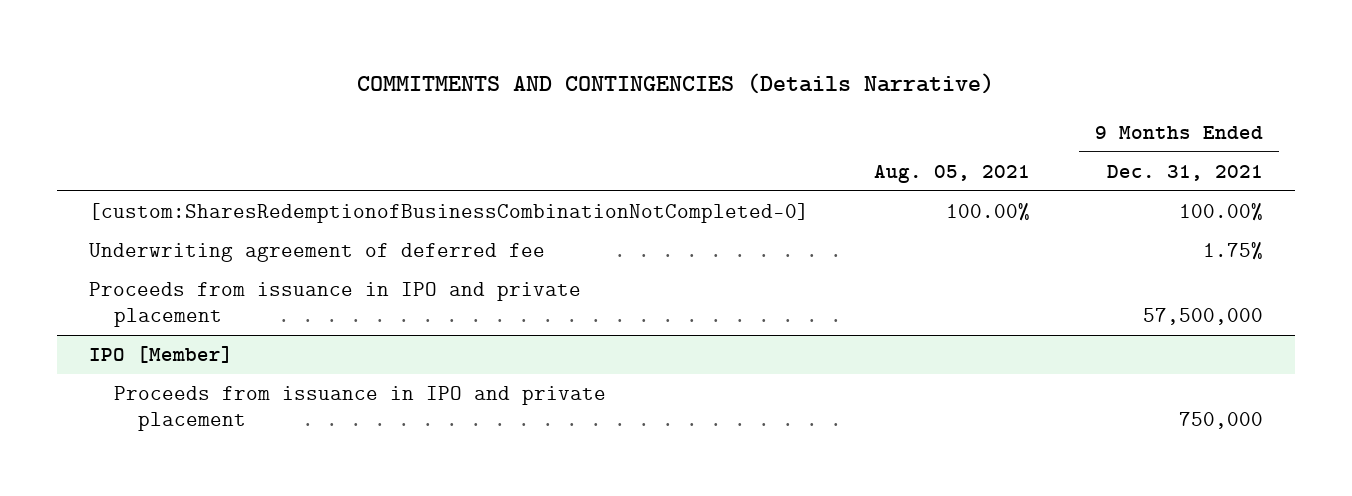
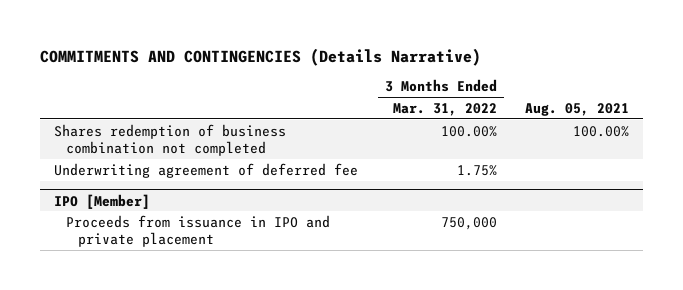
- | Aug. 05, 2021 | 9 Months Ended Dec. 31, 2021
+ | 3 Months Ended Mar. 31, 2022 | Aug. 05, 2021
- [custom:SharesRedemptionofBusinessCombinationNotCompleted-0] | 100.00% | 100.00%
+ Shares redemption of business combination not completed | 100.00% | 100.00%
- Proceeds from issuance in IPO and private placement | | 57,500,000

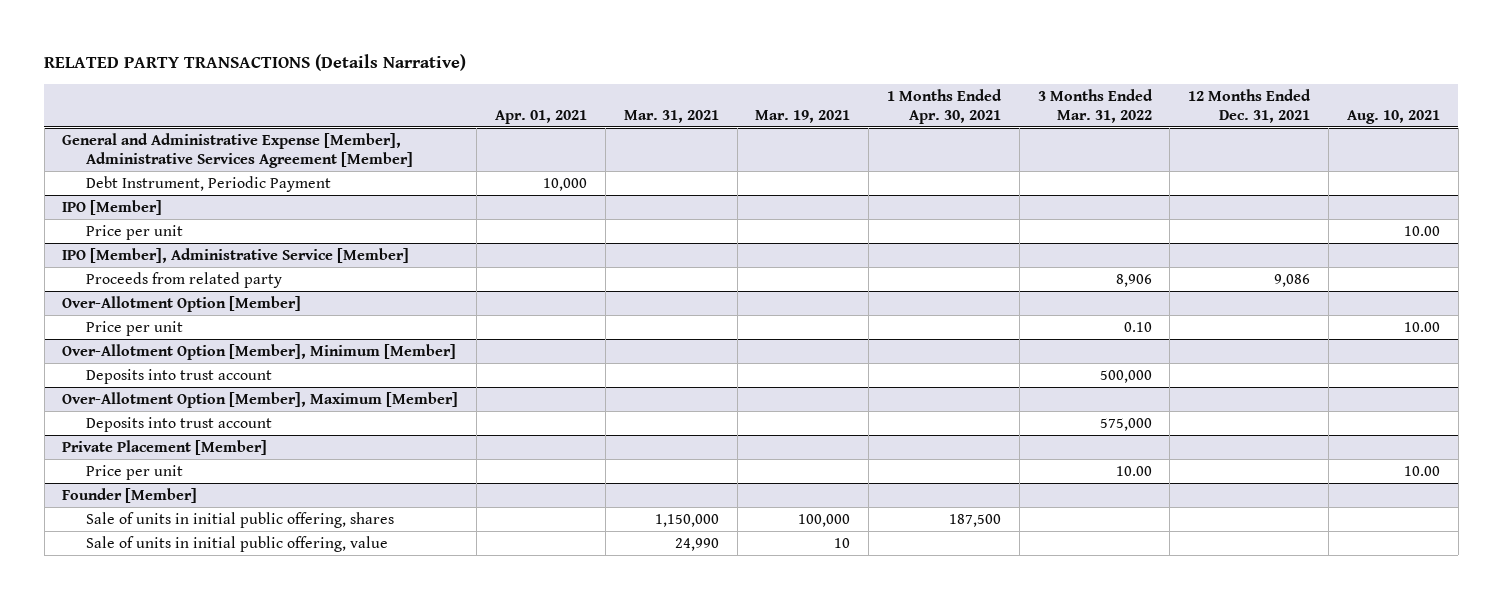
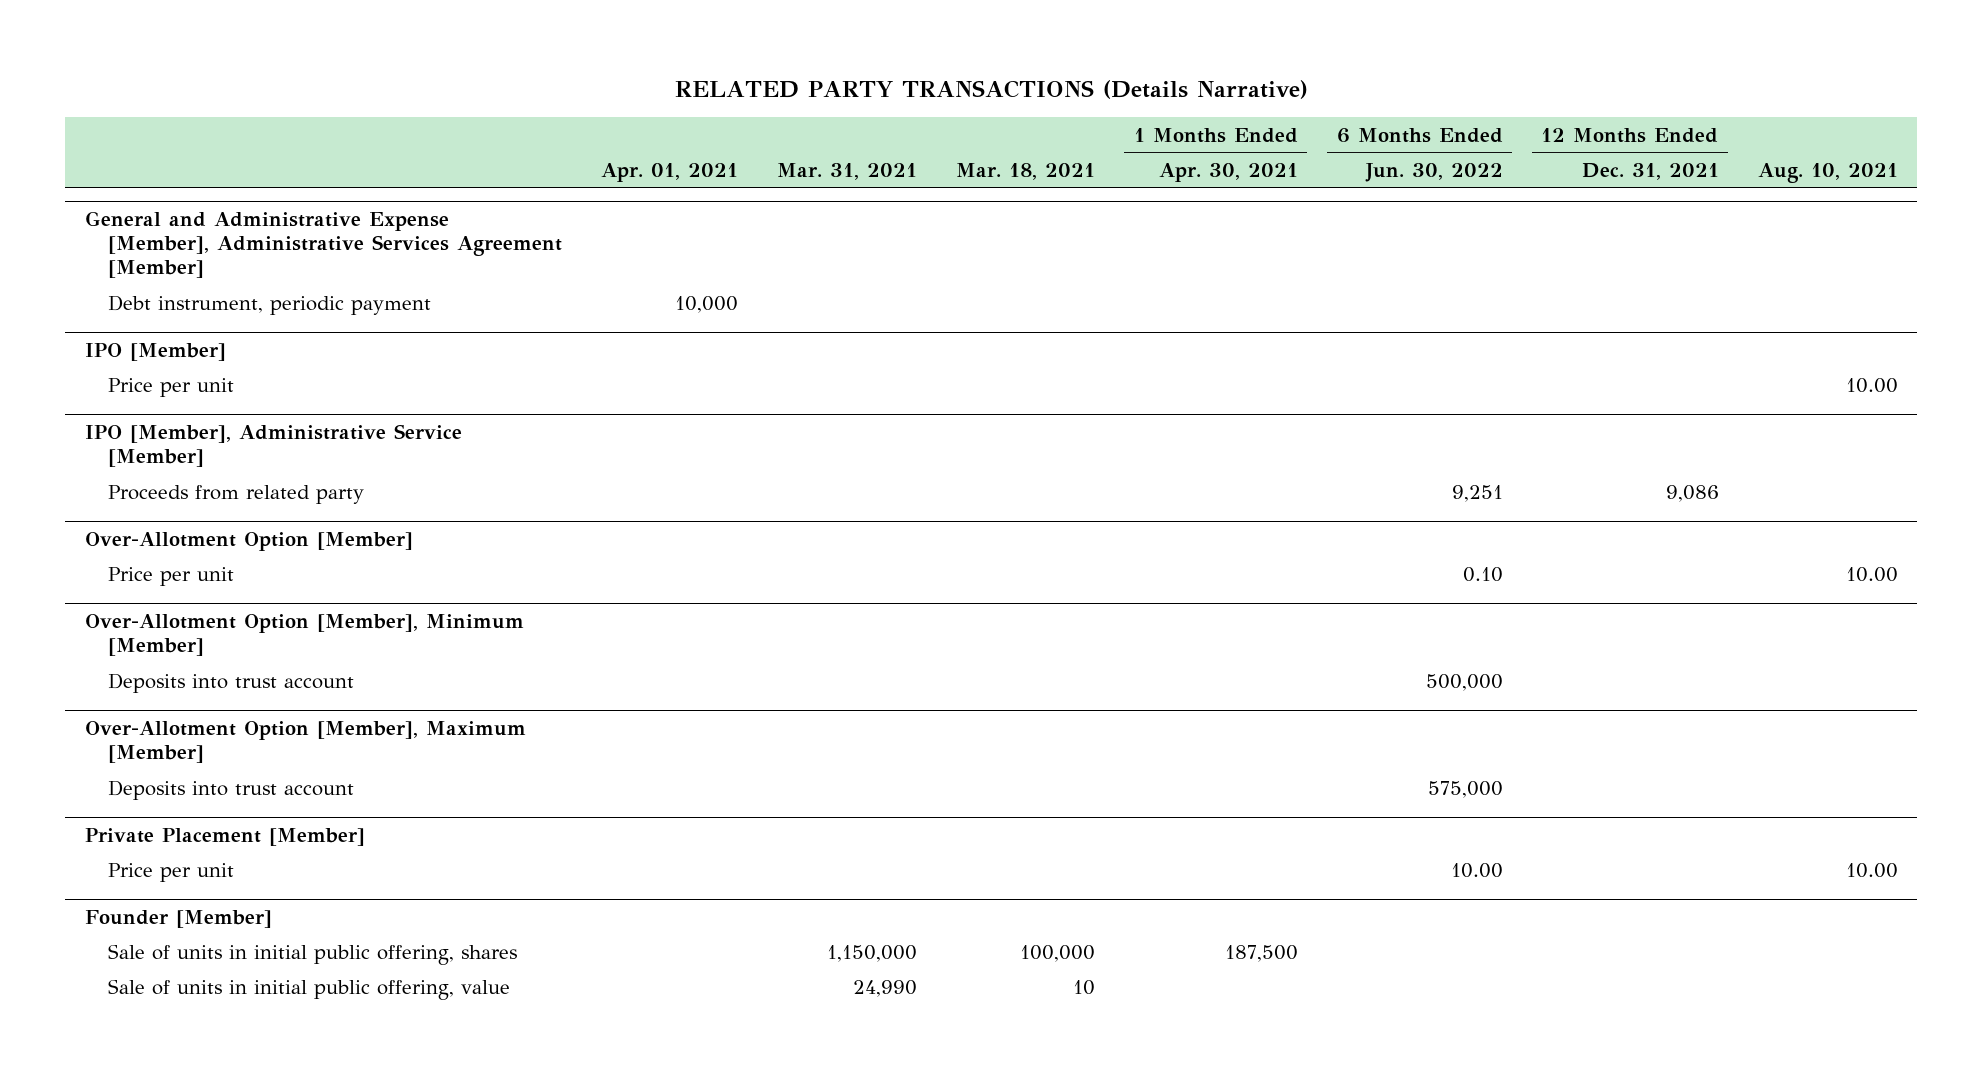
- | Apr. 01, 2021 | Mar. 31, 2021 | Mar. 19, 2021 | 1 Months Ended Apr. 30, 2021 | 3 Months Ended Mar. 31, 2022 | 12 Months Ended Dec. 31, 2021 | Aug. 10, 2021
+ | Apr. 01, 2021 | Mar. 31, 2021 | Mar. 18, 2021 | 1 Months Ended Apr. 30, 2021 | 6 Months Ended Jun. 30, 2022 | 12 Months Ended Dec. 31, 2021 | Aug. 10, 2021
@ General and Administrative Expense [Member], Administrative Services Agreement [Member]
- Debt Instrument, Periodic Payment | 10,000 | | | | | |
+ Debt instrument, periodic payment | 10,000 | | | | | |

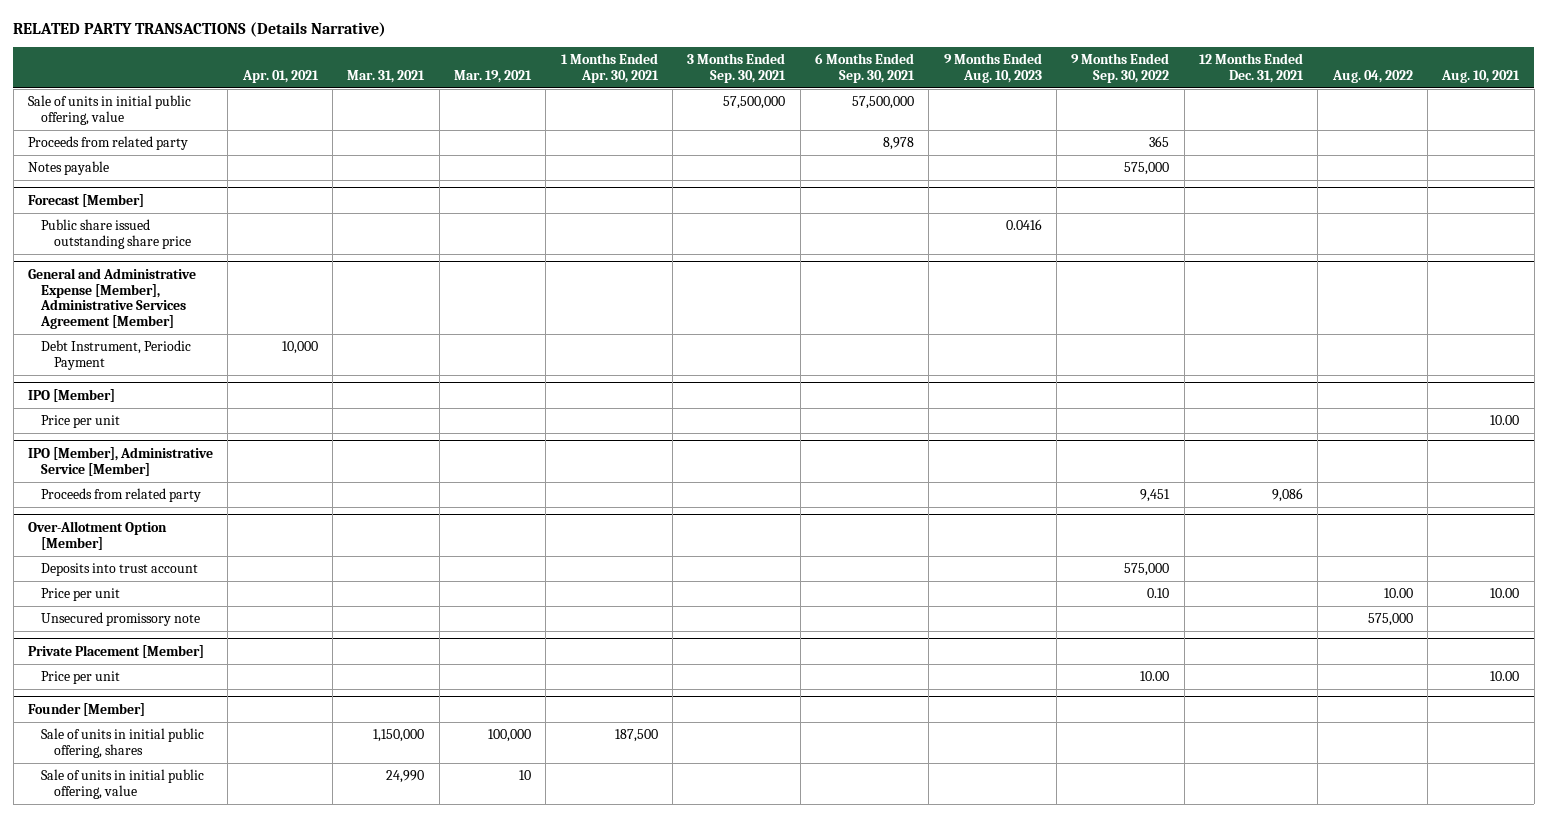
- | Apr. 01, 2021 | Mar. 31, 2021 | Mar. 18, 2021 | 1 Months Ended Apr. 30, 2021 | 6 Months Ended Jun. 30, 2022 | 12 Months Ended Dec. 31, 2021 | Aug. 10, 2021
+ | Apr. 01, 2021 | Mar. 31, 2021 | Mar. 19, 2021 | 1 Months Ended Apr. 30, 2021 | 3 Months Ended Sep. 30, 2021 | 6 Months Ended Sep. 30, 2021 | 9 Months Ended Aug. 10, 2023 | 9 Months Ended Sep. 30, 2022 | 12 Months Ended Dec. 31, 2021 | Aug. 04, 2022 | Aug. 10, 2021
+ Sale of units in initial public offering, value | | | | | 57,500,000 | 57,500,000 | | | | |
+ Proceeds from related party | | | | | | 8,978 | | 365 | | |
+ Notes payable | | | | | | | | 575,000 | | |
+ Forecast [Member]
+ Public share issued outstanding share price | | | | | | | 0.0416 | | | |
@ General and Administrative Expense [Member], Administrative Services Agreement [Member]
- Debt instrument, periodic payment | 10,000 | | | | | |
+ Debt Instrument, Periodic Payment | 10,000 | | | | | | | | | |
@ Over-Allotment Option [Member]
+ Deposits into trust account | | | | | | | | 575,000 | | |
- Over-Allotment Option [Member], Minimum [Member]
- Deposits into trust account | | | | | 500,000 | |
- Over-Allotment Option [Member], Maximum [Member]
- Deposits into trust account | | | | | 575,000 | |
@ Over-Allotment Option [Member]
+ Unsecured promissory note | | | | | | | | | | 575,000 |

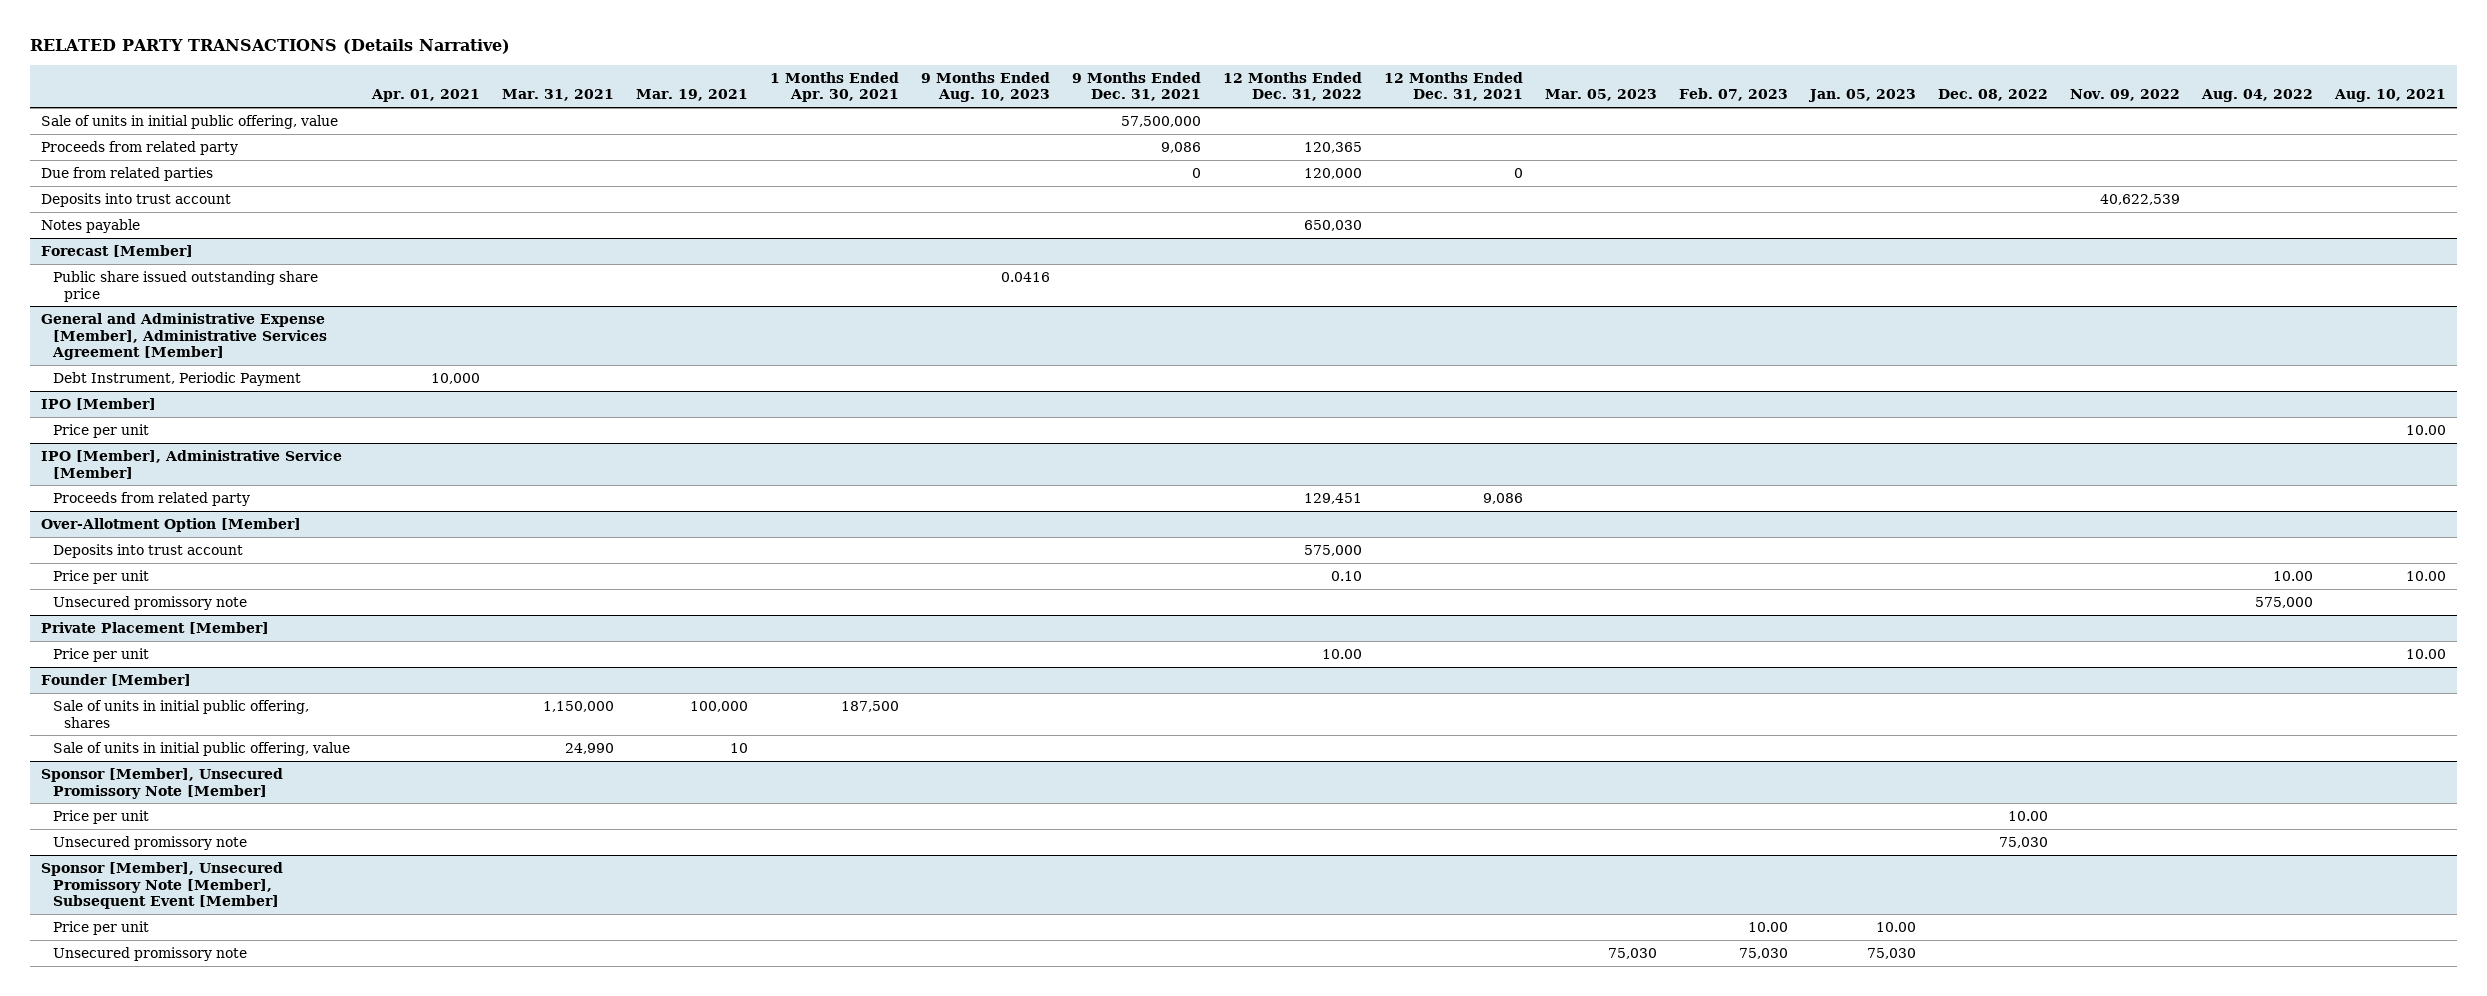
- | Apr. 01, 2021 | Mar. 31, 2021 | Mar. 19, 2021 | 1 Months Ended Apr. 30, 2021 | 3 Months Ended Sep. 30, 2021 | 6 Months Ended Sep. 30, 2021 | 9 Months Ended Aug. 10, 2023 | 9 Months Ended Sep. 30, 2022 | 12 Months Ended Dec. 31, 2021 | Aug. 04, 2022 | Aug. 10, 2021
+ | Apr. 01, 2021 | Mar. 31, 2021 | Mar. 19, 2021 | 1 Months Ended Apr. 30, 2021 | 9 Months Ended Aug. 10, 2023 | 9 Months Ended Dec. 31, 2021 | 12 Months Ended Dec. 31, 2022 | 12 Months Ended Dec. 31, 2021 | Mar. 05, 2023 | Feb. 07, 2023 | Jan. 05, 2023 | Dec. 08, 2022 | Nov. 09, 2022 | Aug. 04, 2022 | Aug. 10, 2021
+ Due from related parties | | | | | | 0 | 120,000 | 0 | | | | | | |
+ Deposits into trust account | | | | | | | | | | | | | 40,622,539 | |
+ Sponsor [Member], Unsecured Promissory Note [Member]
+ Price per unit | | | | | | | | | | | | 10.00 | | |
+ Unsecured promissory note | | | | | | | | | | | | 75,030 | | |
+ Sponsor [Member], Unsecured Promissory Note [Member], Subsequent Event [Member]
+ Price per unit | | | | | | | | | | 10.00 | 10.00 | | | |
+ Unsecured promissory note | | | | | | | | | 75,030 | 75,030 | 75,030 | | | |

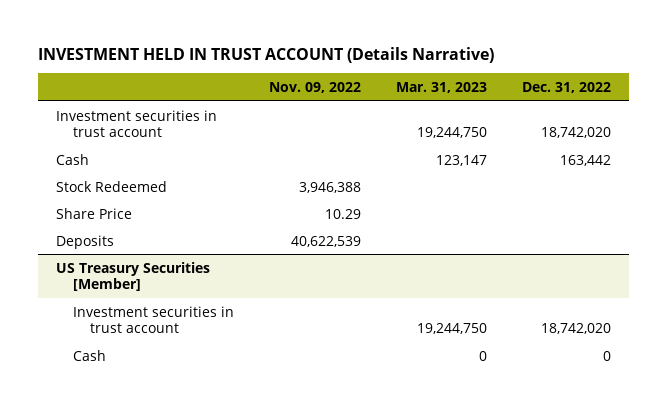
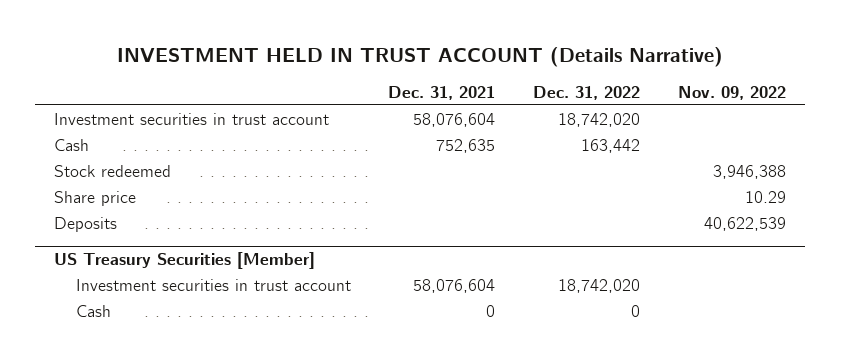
- | Nov. 09, 2022 | Mar. 31, 2023 | Dec. 31, 2022
+ | Dec. 31, 2021 | Dec. 31, 2022 | Nov. 09, 2022
- Stock Redeemed | 3,946,388 | |
- Share Price | 10.29 | |
+ Stock redeemed | | | 3,946,388
+ Share price | | | 10.29

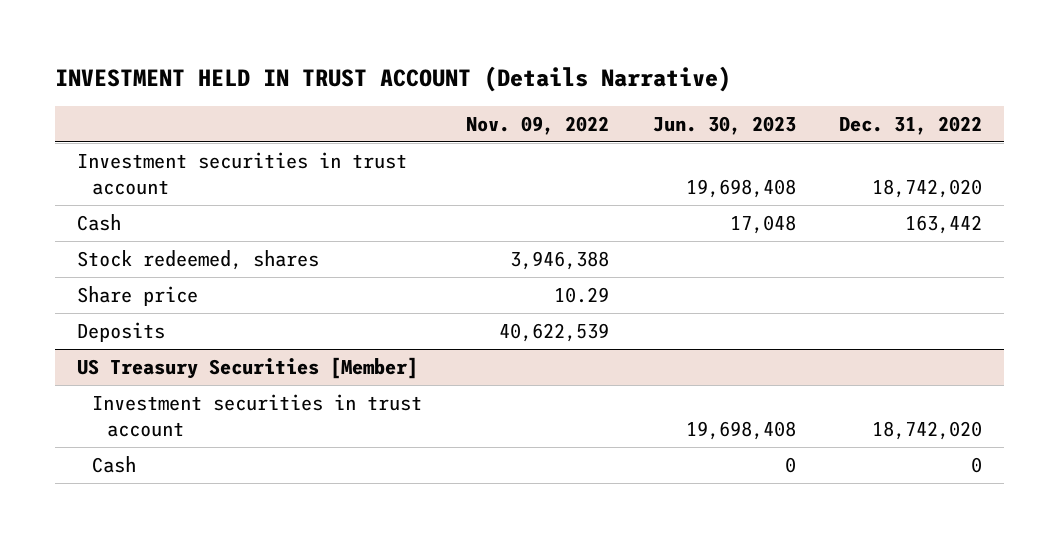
- | Dec. 31, 2021 | Dec. 31, 2022 | Nov. 09, 2022
+ | Nov. 09, 2022 | Jun. 30, 2023 | Dec. 31, 2022
- Stock redeemed | | | 3,946,388
+ Stock redeemed, shares | 3,946,388 | |

